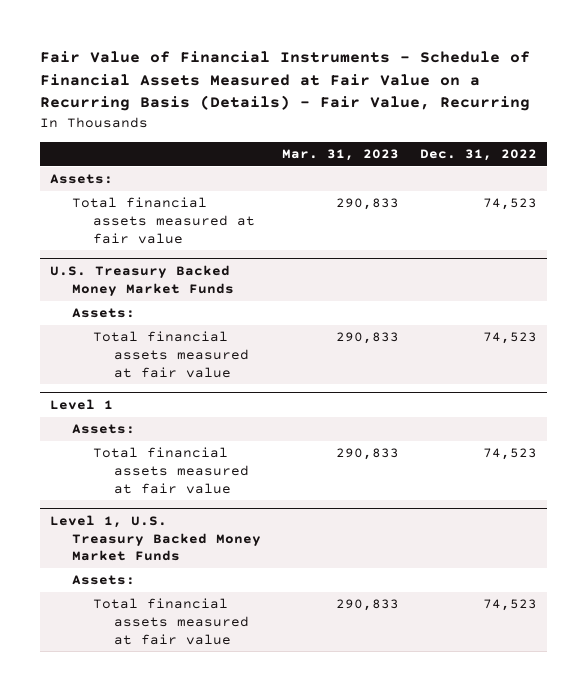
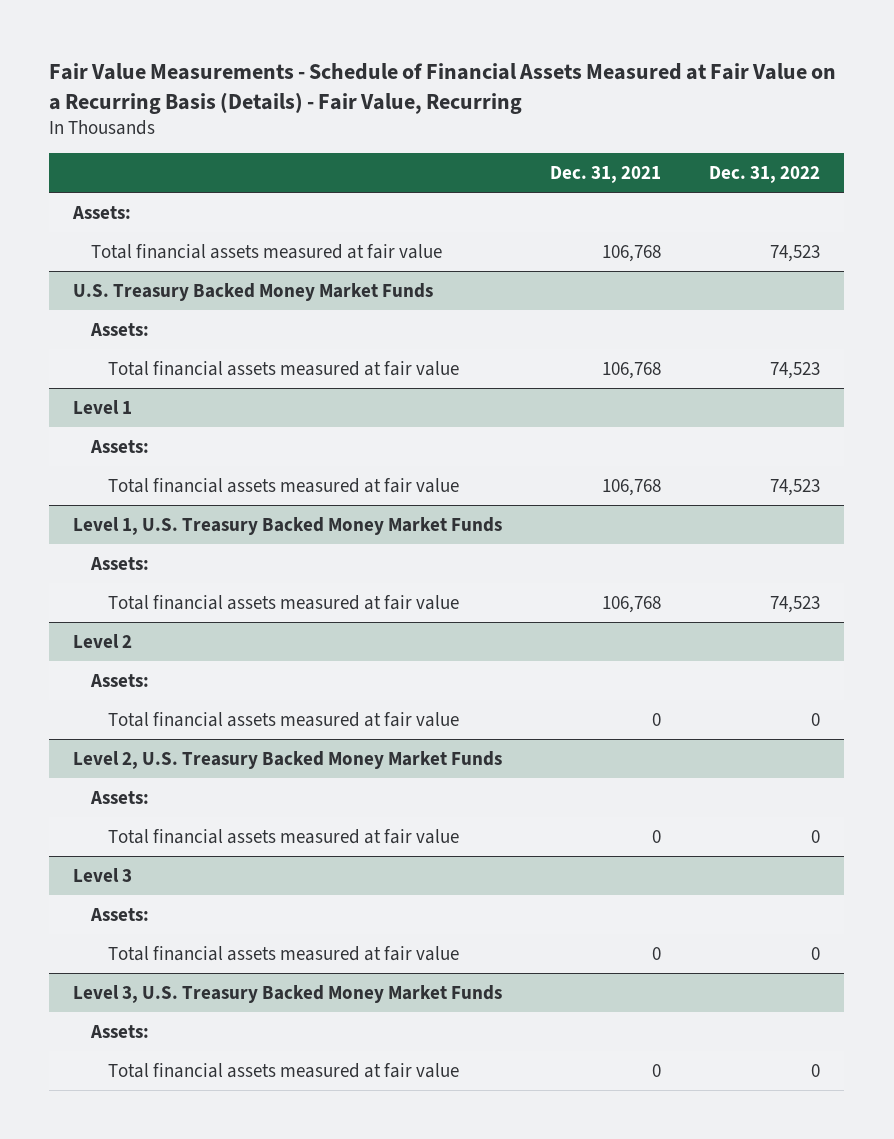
- Fair Value of Financial Instruments - Schedule of Financial Assets Measured at Fair Value on a Recurring Basis (Details) - Fair Value, Recurring
+ Fair Value Measurements - Schedule of Financial Assets Measured at Fair Value on a Recurring Basis (Details) - Fair Value, Recurring
- | Mar. 31, 2023 | Dec. 31, 2022
+ | Dec. 31, 2021 | Dec. 31, 2022
+ Level 2
+ Assets:
+ Total financial assets measured at fair value | 0 | 0
+ Level 2, U.S. Treasury Backed Money Market Funds
+ Assets:
+ Total financial assets measured at fair value | 0 | 0
+ Level 3
+ Assets:
+ Total financial assets measured at fair value | 0 | 0
+ Level 3, U.S. Treasury Backed Money Market Funds
+ Assets:
+ Total financial assets measured at fair value | 0 | 0

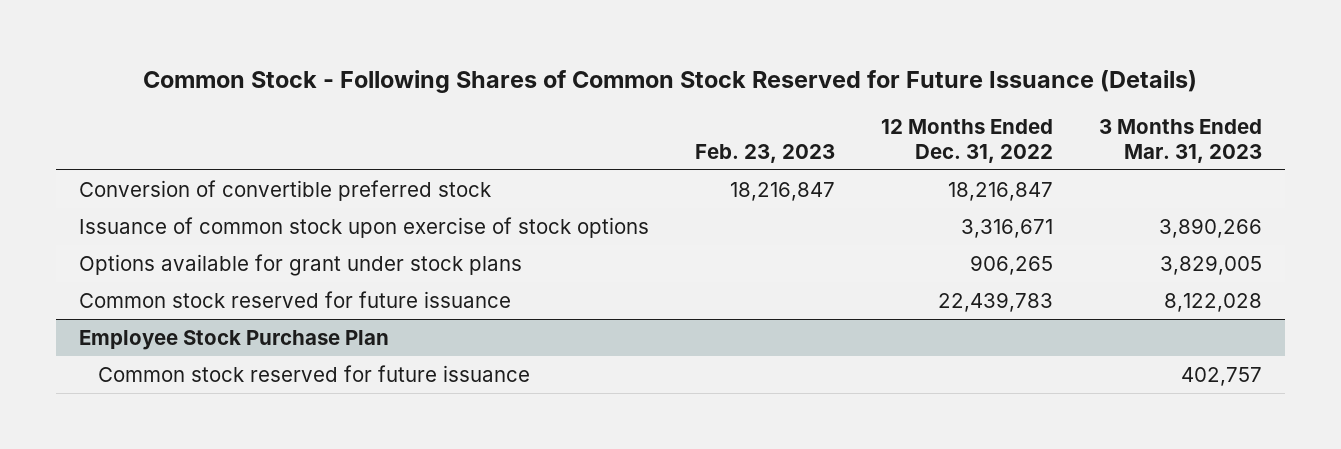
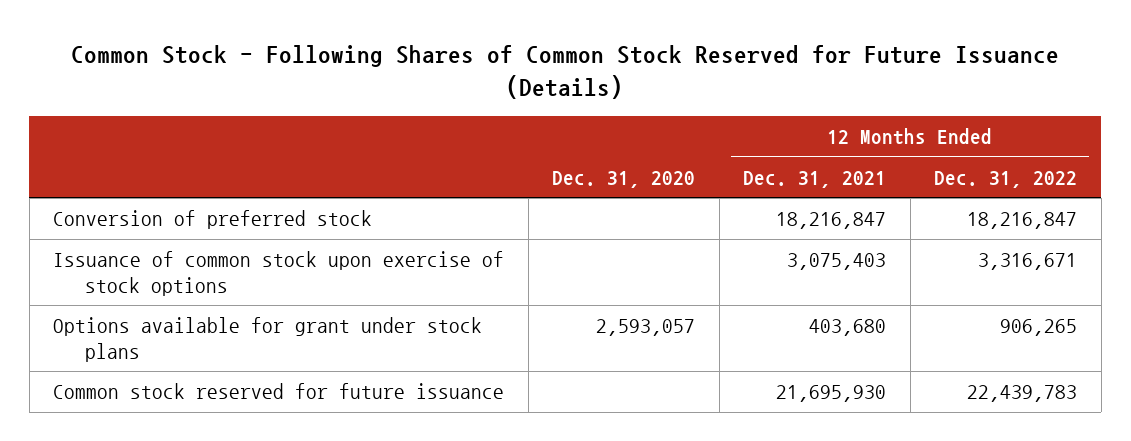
- | Feb. 23, 2023 | 12 Months Ended Dec. 31, 2022 | 3 Months Ended Mar. 31, 2023
+ | Dec. 31, 2020 | 12 Months Ended Dec. 31, 2021 | 12 Months Ended Dec. 31, 2022
- Conversion of convertible preferred stock | 18,216,847 | 18,216,847 |
+ Conversion of preferred stock | | 18,216,847 | 18,216,847
- Employee Stock Purchase Plan
- Common stock reserved for future issuance | | | 402,757

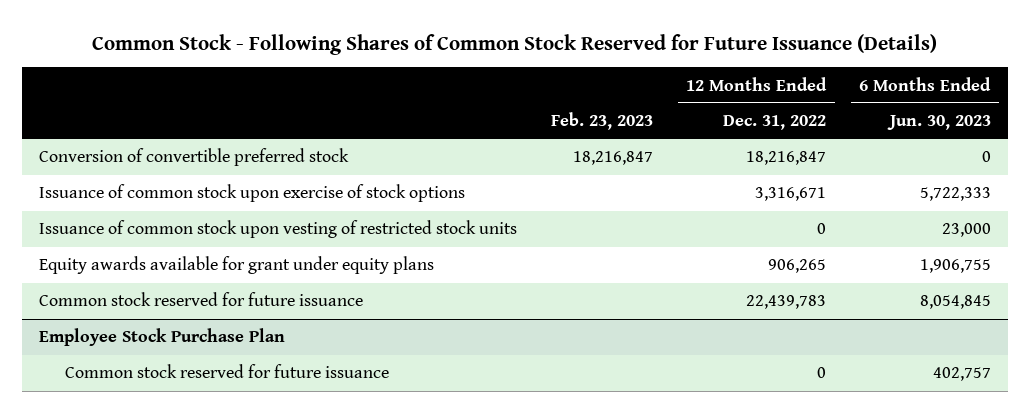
- | Dec. 31, 2020 | 12 Months Ended Dec. 31, 2021 | 12 Months Ended Dec. 31, 2022
+ | Feb. 23, 2023 | 12 Months Ended Dec. 31, 2022 | 6 Months Ended Jun. 30, 2023
- Conversion of preferred stock | | 18,216,847 | 18,216,847
+ Conversion of convertible preferred stock | 18,216,847 | 18,216,847 | 0
- Options available for grant under stock plans | 2,593,057 | 403,680 | 906,265
+ Issuance of common stock upon vesting of restricted stock units | | 0 | 23,000
+ Equity awards available for grant under equity plans | | 906,265 | 1,906,755
+ Employee Stock Purchase Plan
+ Common stock reserved for future issuance | | 0 | 402,757

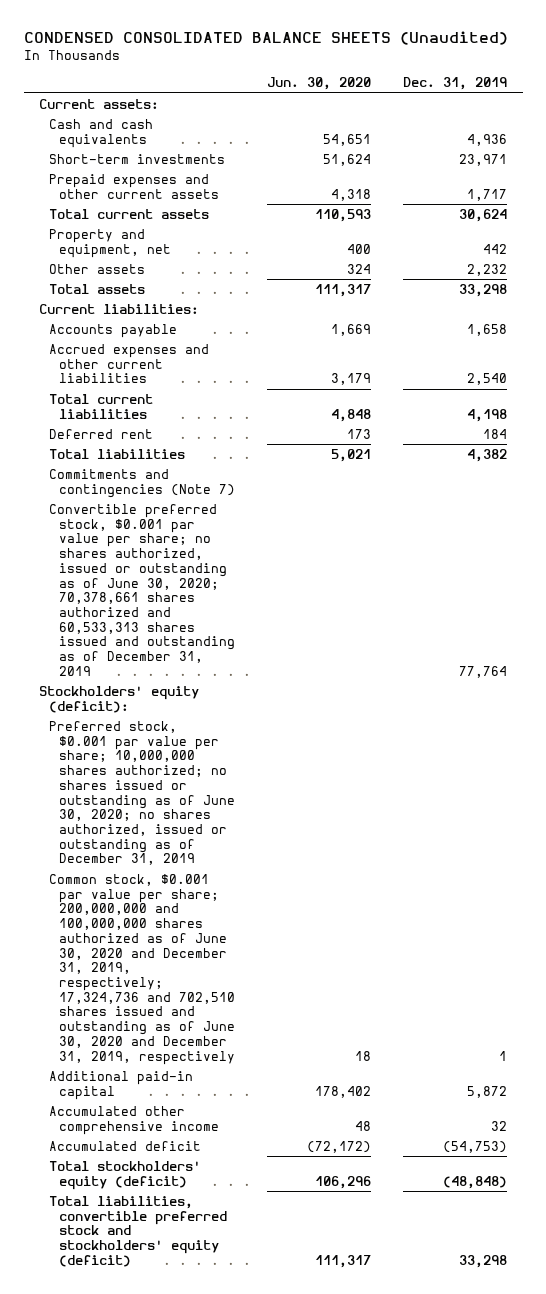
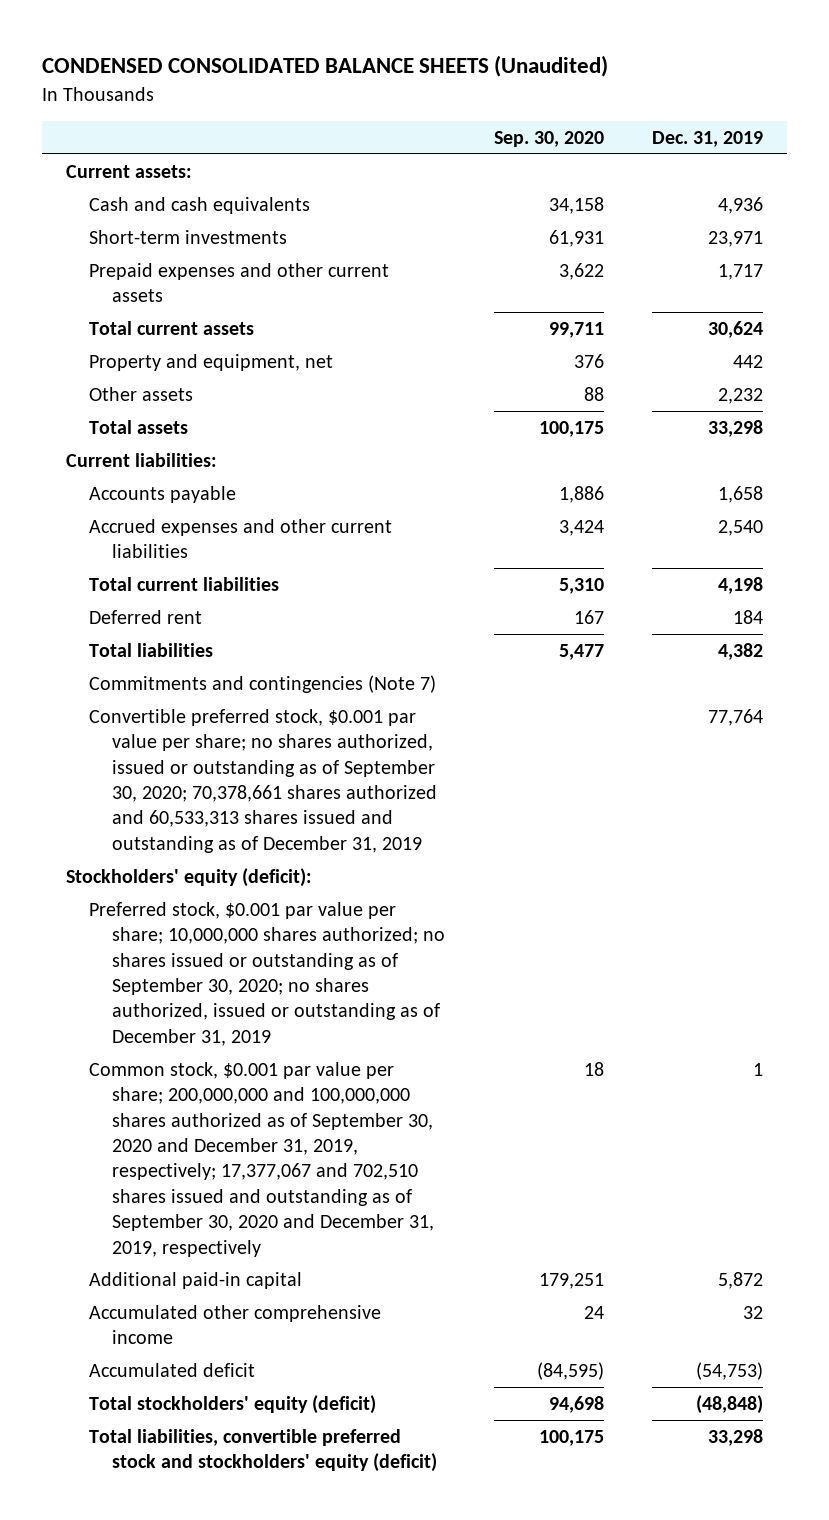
- | Jun. 30, 2020 | Dec. 31, 2019
+ | Sep. 30, 2020 | Dec. 31, 2019
- Convertible preferred stock, $0.001 par value per share; no shares authorized, issued or outstanding as of June 30, 2020; 70,378,661 shares authorized and 60,533,313 shares issued and outstanding as of December 31, 2019 | | 77,764
+ Convertible preferred stock, $0.001 par value per share; no shares authorized, issued or outstanding as of September 30, 2020; 70,378,661 shares authorized and 60,533,313 shares issued and outstanding as of December 31, 2019 | | 77,764
- Preferred stock, $0.001 par value per share; 10,000,000 shares authorized; no shares issued or outstanding as of June 30, 2020; no shares authorized, issued or outstanding as of December 31, 2019
- Common stock, $0.001 par value per share; 200,000,000 and 100,000,000 shares authorized as of June 30, 2020 and December 31, 2019, respectively; 17,324,736 and 702,510 shares issued and outstanding as of June 30, 2020 and December 31, 2019, respectively | 18 | 1
+ Preferred stock, $0.001 par value per share; 10,000,000 shares authorized; no shares issued or outstanding as of September 30, 2020; no shares authorized, issued or outstanding as of December 31, 2019
+ Common stock, $0.001 par value per share; 200,000,000 and 100,000,000 shares authorized as of September 30, 2020 and December 31, 2019, respectively; 17,377,067 and 702,510 shares issued and outstanding as of September 30, 2020 and December 31, 2019, respectively | 18 | 1

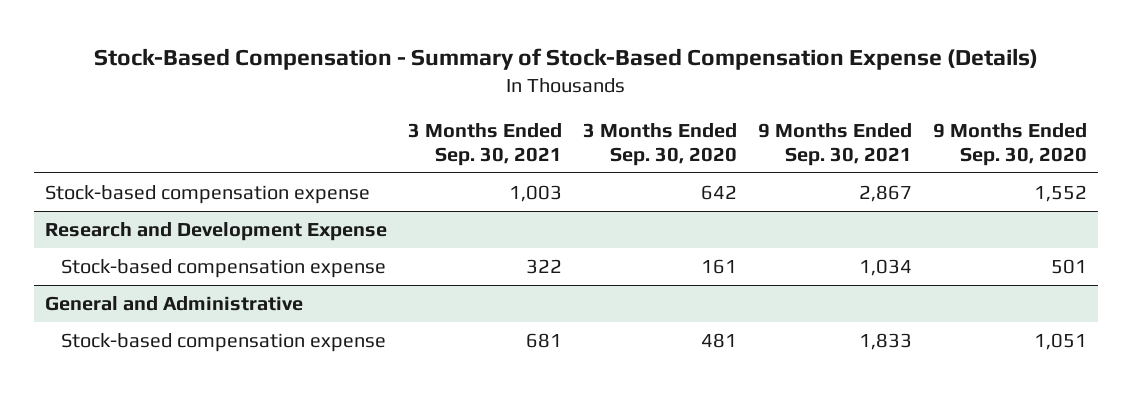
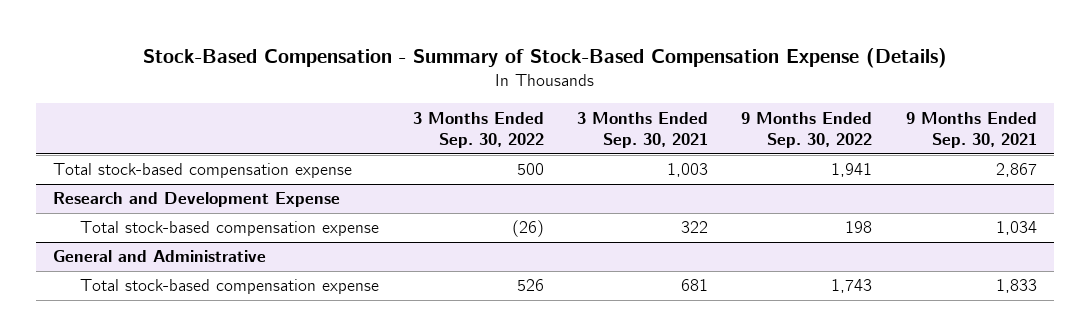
- | 3 Months Ended Sep. 30, 2021 | 3 Months Ended Sep. 30, 2020 | 9 Months Ended Sep. 30, 2021 | 9 Months Ended Sep. 30, 2020
+ | 3 Months Ended Sep. 30, 2022 | 3 Months Ended Sep. 30, 2021 | 9 Months Ended Sep. 30, 2022 | 9 Months Ended Sep. 30, 2021
- Stock-based compensation expense | 1,003 | 642 | 2,867 | 1,552
+ Total stock-based compensation expense | 500 | 1,003 | 1,941 | 2,867
@ Research and Development Expense
- Stock-based compensation expense | 322 | 161 | 1,034 | 501
+ Total stock-based compensation expense | (26) | 322 | 198 | 1,034
@ General and Administrative
- Stock-based compensation expense | 681 | 481 | 1,833 | 1,051
+ Total stock-based compensation expense | 526 | 681 | 1,743 | 1,833

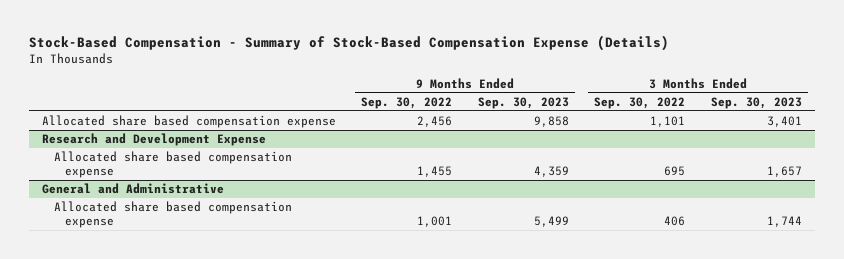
- | 3 Months Ended Sep. 30, 2022 | 3 Months Ended Sep. 30, 2021 | 9 Months Ended Sep. 30, 2022 | 9 Months Ended Sep. 30, 2021
+ | 9 Months Ended Sep. 30, 2022 | 9 Months Ended Sep. 30, 2023 | 3 Months Ended Sep. 30, 2022 | 3 Months Ended Sep. 30, 2023
- Total stock-based compensation expense | 500 | 1,003 | 1,941 | 2,867
+ Allocated share based compensation expense | 2,456 | 9,858 | 1,101 | 3,401
@ Research and Development Expense
- Total stock-based compensation expense | (26) | 322 | 198 | 1,034
+ Allocated share based compensation expense | 1,455 | 4,359 | 695 | 1,657
@ General and Administrative
- Total stock-based compensation expense | 526 | 681 | 1,743 | 1,833
+ Allocated share based compensation expense | 1,001 | 5,499 | 406 | 1,744

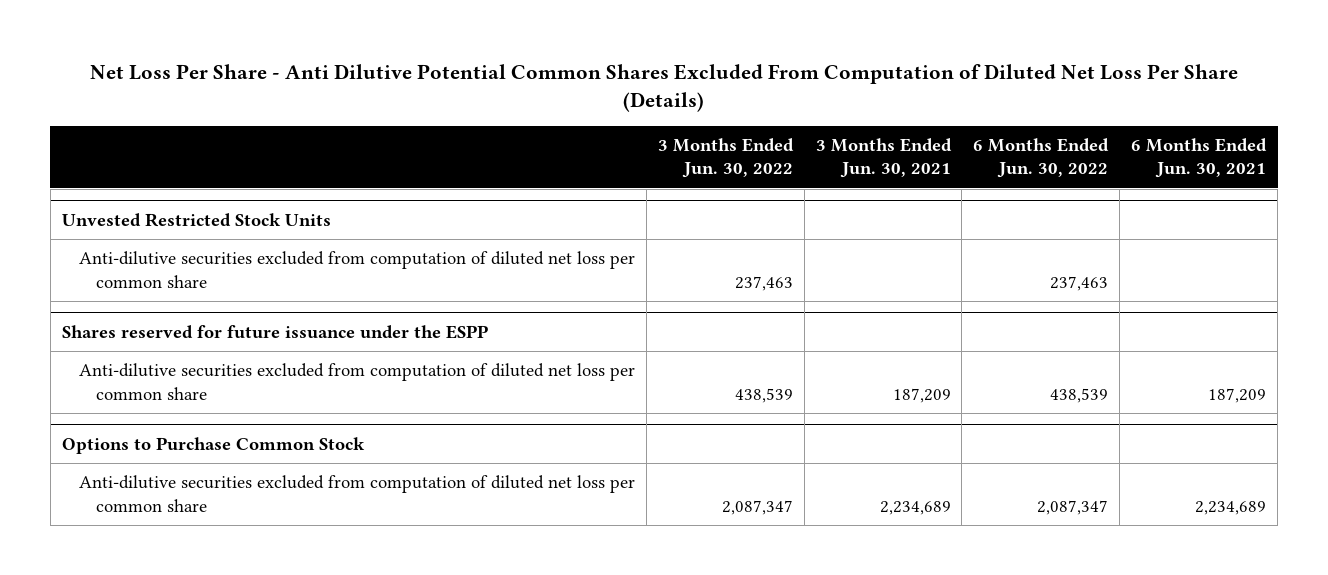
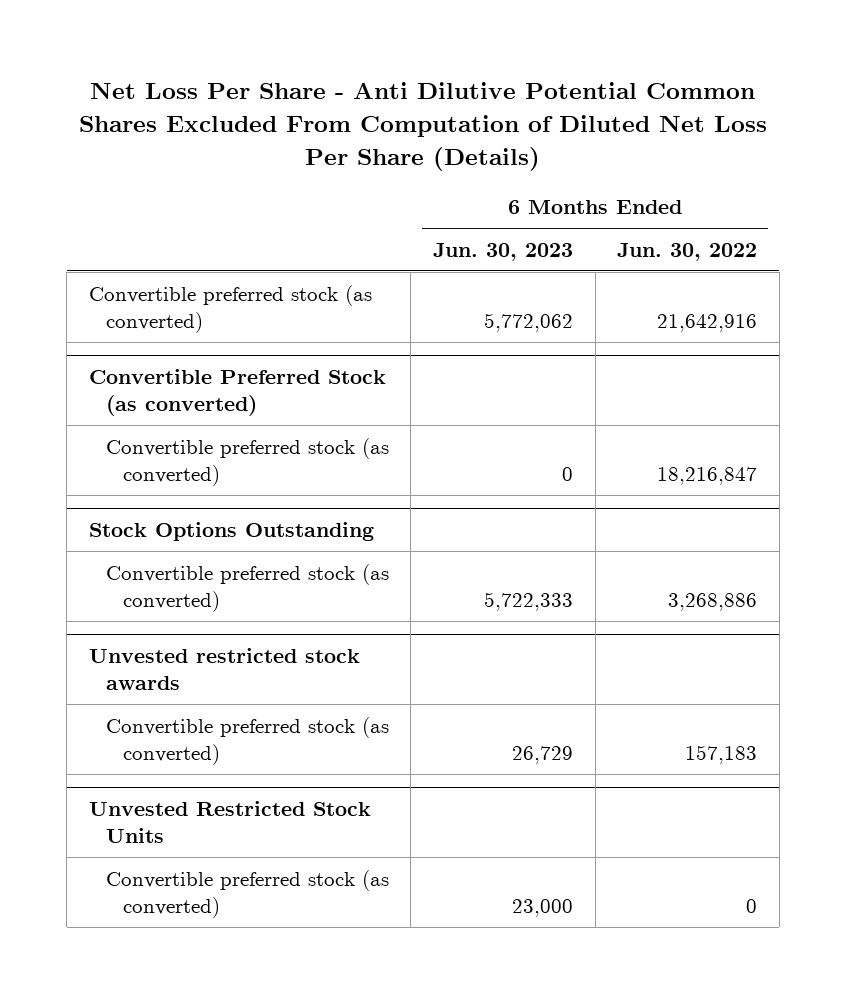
- | 3 Months Ended Jun. 30, 2022 | 3 Months Ended Jun. 30, 2021 | 6 Months Ended Jun. 30, 2022 | 6 Months Ended Jun. 30, 2021
+ | 6 Months Ended Jun. 30, 2023 | 6 Months Ended Jun. 30, 2022
+ Convertible preferred stock (as converted) | 5,772,062 | 21,642,916
+ Convertible Preferred Stock (as converted)
+ Convertible preferred stock (as converted) | 0 | 18,216,847
+ Stock Options Outstanding
+ Convertible preferred stock (as converted) | 5,722,333 | 3,268,886
+ Unvested restricted stock awards
+ Convertible preferred stock (as converted) | 26,729 | 157,183
@ Unvested Restricted Stock Units
- Anti-dilutive securities excluded from computation of diluted net loss per common share | 237,463 | | 237,463 |
- Shares reserved for future issuance under the ESPP
- Anti-dilutive securities excluded from computation of diluted net loss per common share | 438,539 | 187,209 | 438,539 | 187,209
- Options to Purchase Common Stock
- Anti-dilutive securities excluded from computation of diluted net loss per common share | 2,087,347 | 2,234,689 | 2,087,347 | 2,234,689
@ Unvested Restricted Stock Units
+ Convertible preferred stock (as converted) | 23,000 | 0

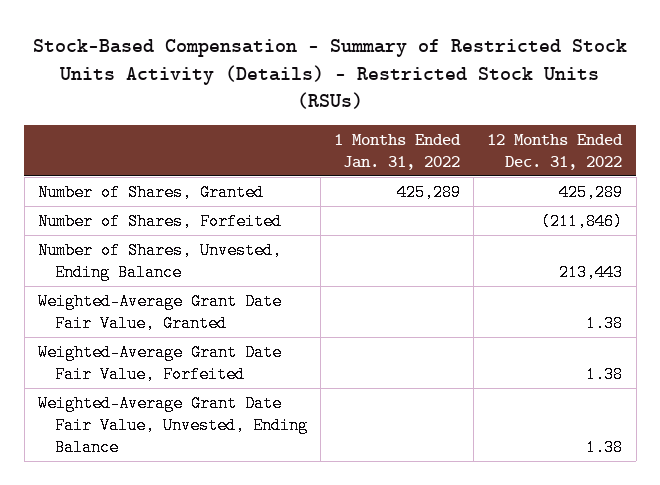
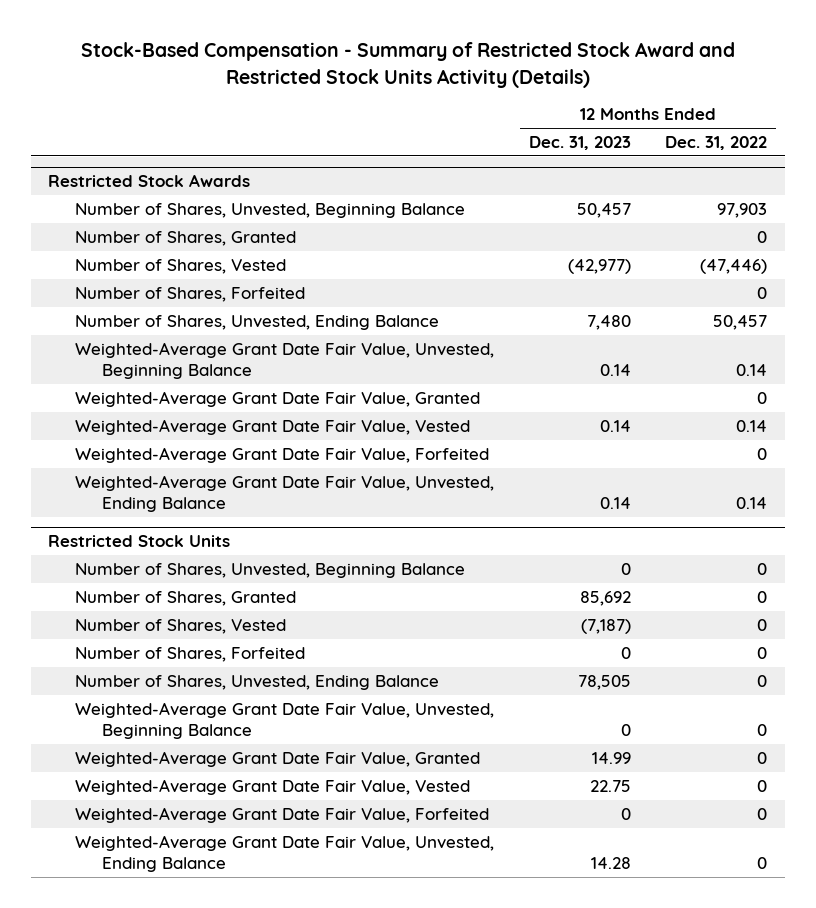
- Stock-Based Compensation - Summary of Restricted Stock Units Activity (Details) - Restricted Stock Units (RSUs)
+ Stock-Based Compensation - Summary of Restricted Stock Award and Restricted Stock Units Activity (Details)
- | 1 Months Ended Jan. 31, 2022 | 12 Months Ended Dec. 31, 2022
+ | 12 Months Ended Dec. 31, 2023 | 12 Months Ended Dec. 31, 2022
- Number of Shares, Granted | 425,289 | 425,289
- Number of Shares, Forfeited | | (211,846)
- Number of Shares, Unvested, Ending Balance | | 213,443
- Weighted-Average Grant Date Fair Value, Granted | | 1.38
- Weighted-Average Grant Date Fair Value, Forfeited | | 1.38
- Weighted-Average Grant Date Fair Value, Unvested, Ending Balance | | 1.38
+ Restricted Stock Awards
+ Number of Shares, Unvested, Beginning Balance | 50,457 | 97,903
+ Number of Shares, Granted | | 0
+ Number of Shares, Vested | (42,977) | (47,446)
+ Number of Shares, Forfeited | | 0
+ Number of Shares, Unvested, Ending Balance | 7,480 | 50,457
+ Weighted-Average Grant Date Fair Value, Unvested, Beginning Balance | 0.14 | 0.14
+ Weighted-Average Grant Date Fair Value, Granted | | 0
+ Weighted-Average Grant Date Fair Value, Vested | 0.14 | 0.14
+ Weighted-Average Grant Date Fair Value, Forfeited | | 0
+ Weighted-Average Grant Date Fair Value, Unvested, Ending Balance | 0.14 | 0.14
+ Restricted Stock Units
+ Number of Shares, Unvested, Beginning Balance | 0 | 0
+ Number of Shares, Granted | 85,692 | 0
+ Number of Shares, Vested | (7,187) | 0
+ Number of Shares, Forfeited | 0 | 0
+ Number of Shares, Unvested, Ending Balance | 78,505 | 0
+ Weighted-Average Grant Date Fair Value, Unvested, Beginning Balance | 0 | 0
+ Weighted-Average Grant Date Fair Value, Granted | 14.99 | 0
+ Weighted-Average Grant Date Fair Value, Vested | 22.75 | 0
+ Weighted-Average Grant Date Fair Value, Forfeited | 0 | 0
+ Weighted-Average Grant Date Fair Value, Unvested, Ending Balance | 14.28 | 0

